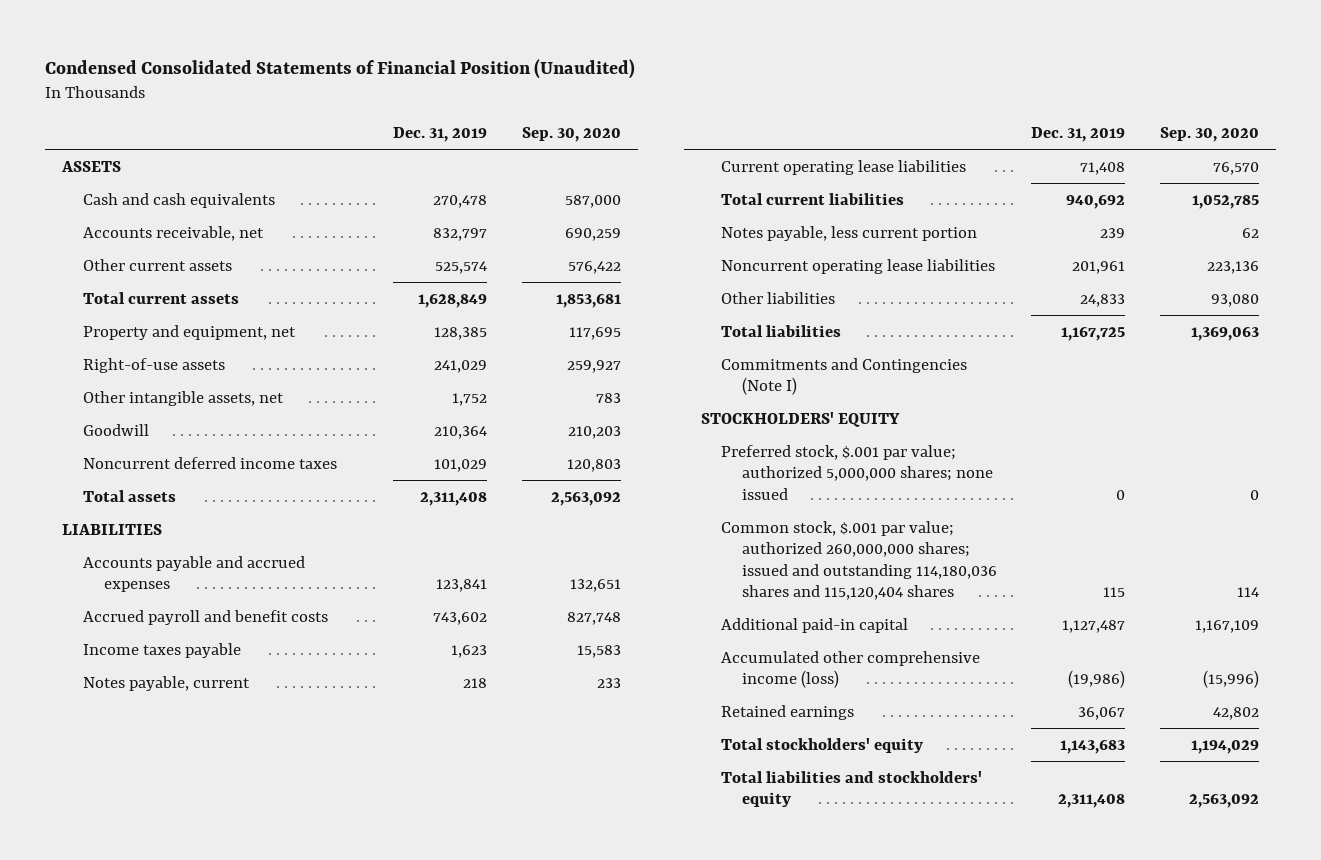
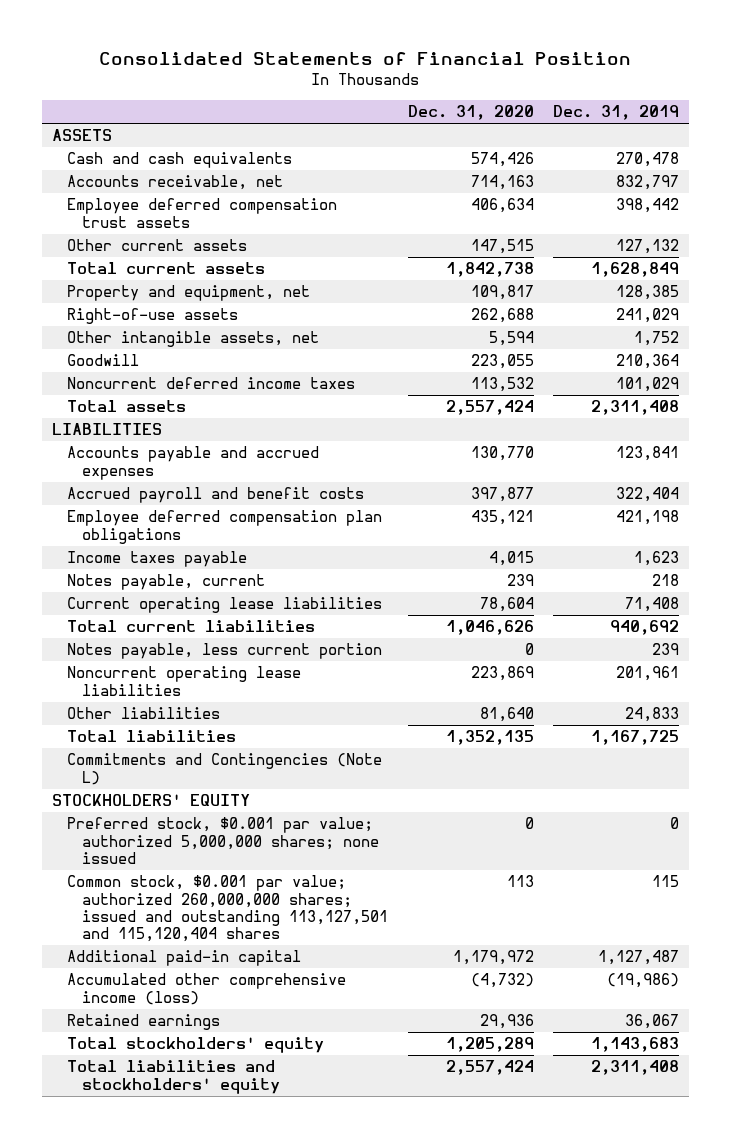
- Condensed Consolidated Statements of Financial Position (Unaudited)
+ Consolidated Statements of Financial Position
- | Dec. 31, 2019 | Sep. 30, 2020
+ | Dec. 31, 2020 | Dec. 31, 2019
- Other current assets | 525,574 | 576,422
+ Employee deferred compensation trust assets | 406,634 | 398,442
+ Other current assets | 147,515 | 127,132
- Accrued payroll and benefit costs | 743,602 | 827,748
+ Accrued payroll and benefit costs | 397,877 | 322,404
+ Employee deferred compensation plan obligations | 435,121 | 421,198
- Commitments and Contingencies (Note I)
+ Commitments and Contingencies (Note L)
- Preferred stock, $.001 par value; authorized 5,000,000 shares; none issued | 0 | 0
- Common stock, $.001 par value; authorized 260,000,000 shares; issued and outstanding 114,180,036 shares and 115,120,404 shares | 115 | 114
+ Preferred stock, $0.001 par value; authorized 5,000,000 shares; none issued | 0 | 0
+ Common stock, $0.001 par value; authorized 260,000,000 shares; issued and outstanding 113,127,501 and 115,120,404 shares | 113 | 115

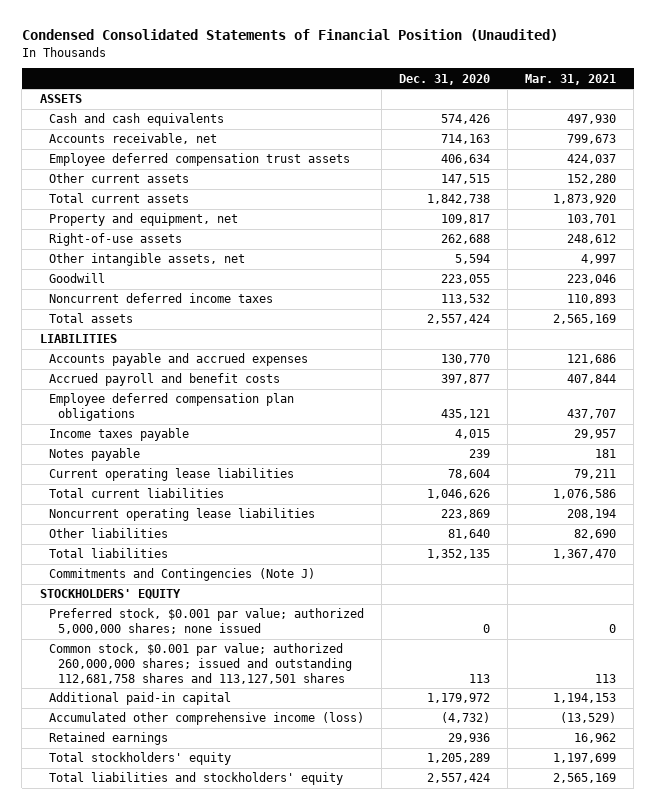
- Consolidated Statements of Financial Position
+ Condensed Consolidated Statements of Financial Position (Unaudited)
- | Dec. 31, 2020 | Dec. 31, 2019
+ | Dec. 31, 2020 | Mar. 31, 2021
- Notes payable, current | 239 | 218
+ Notes payable | 239 | 181
- Notes payable, less current portion | 0 | 239
- Commitments and Contingencies (Note L)
+ Commitments and Contingencies (Note J)
- Common stock, $0.001 par value; authorized 260,000,000 shares; issued and outstanding 113,127,501 and 115,120,404 shares | 113 | 115
+ Common stock, $0.001 par value; authorized 260,000,000 shares; issued and outstanding 112,681,758 shares and 113,127,501 shares | 113 | 113

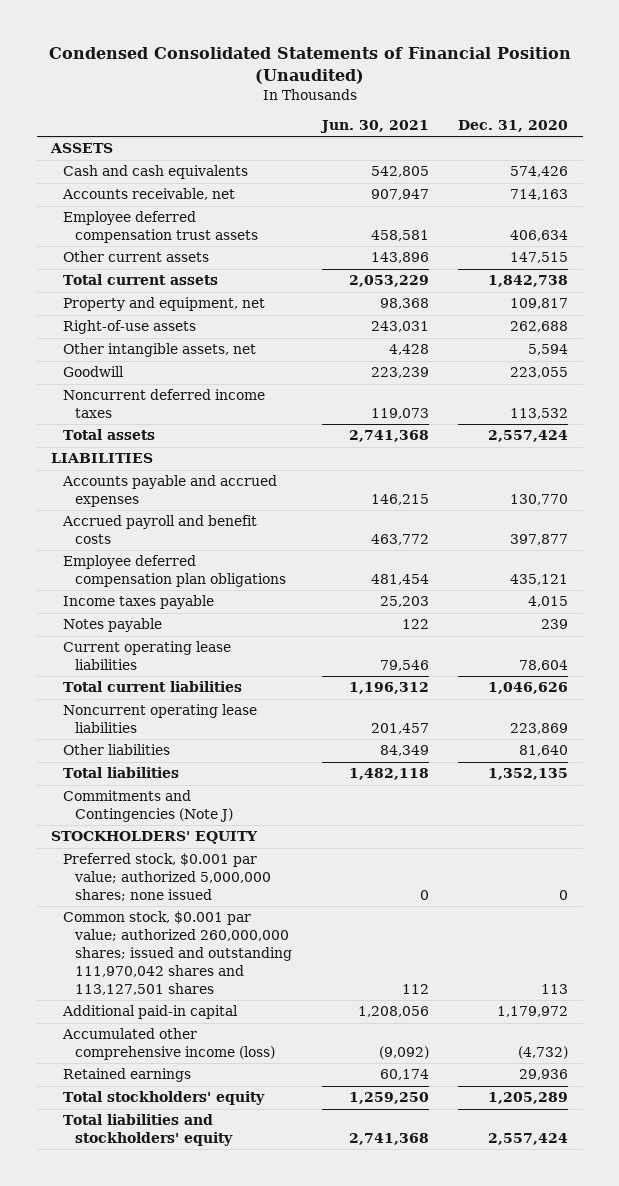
- | Dec. 31, 2020 | Mar. 31, 2021
+ | Jun. 30, 2021 | Dec. 31, 2020
- Common stock, $0.001 par value; authorized 260,000,000 shares; issued and outstanding 112,681,758 shares and 113,127,501 shares | 113 | 113
+ Common stock, $0.001 par value; authorized 260,000,000 shares; issued and outstanding 111,970,042 shares and 113,127,501 shares | 112 | 113

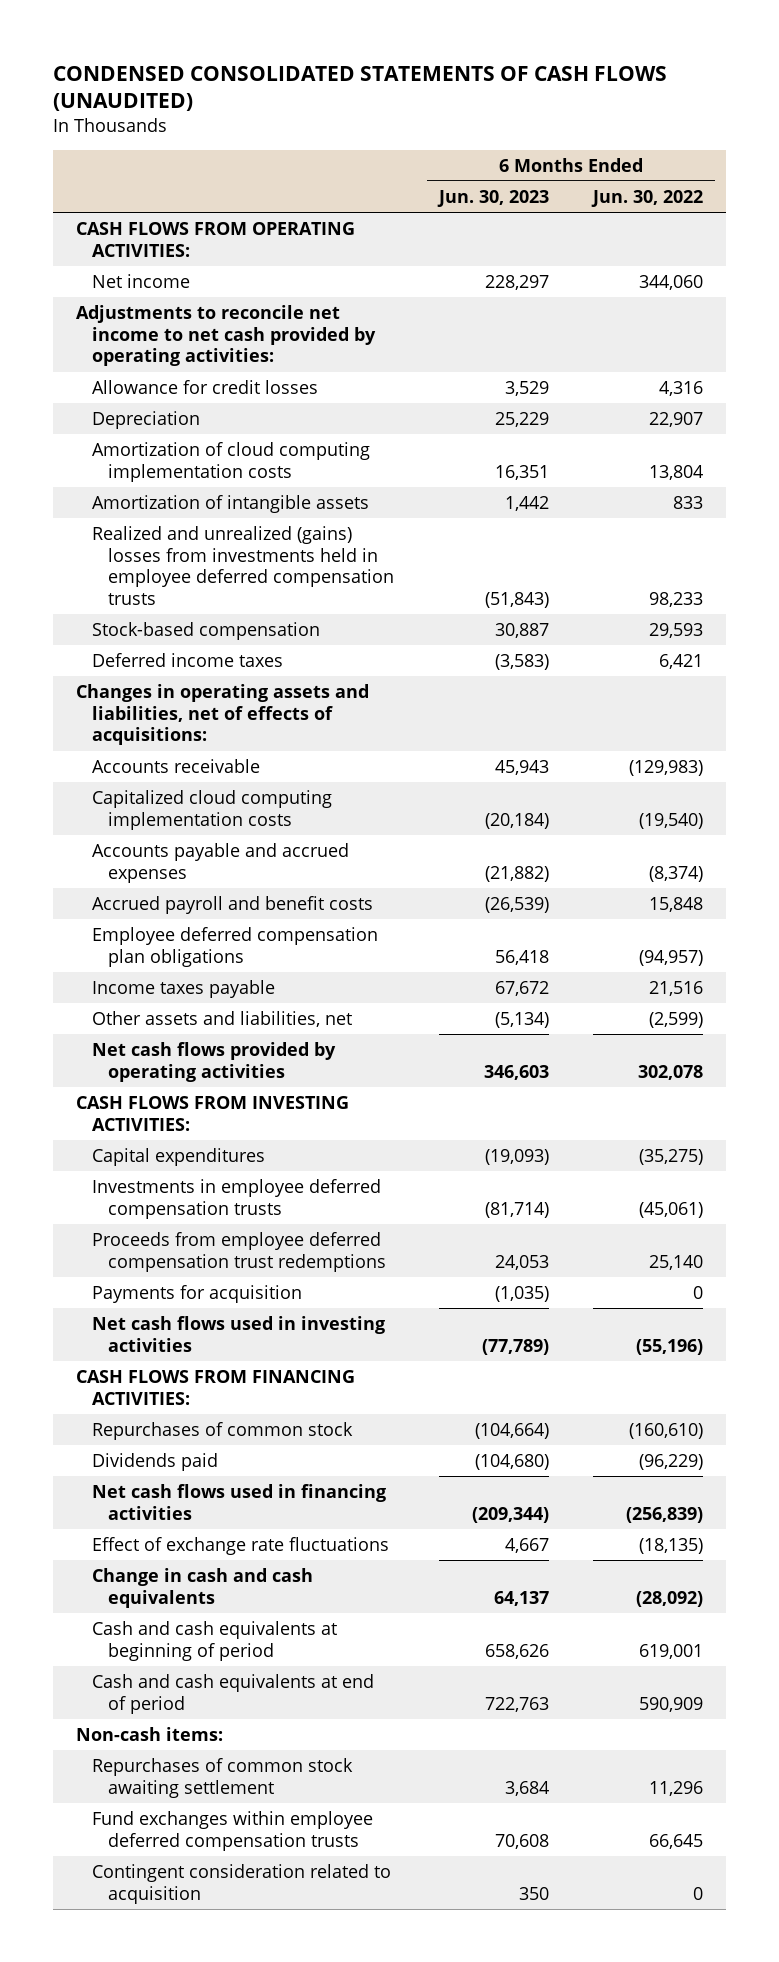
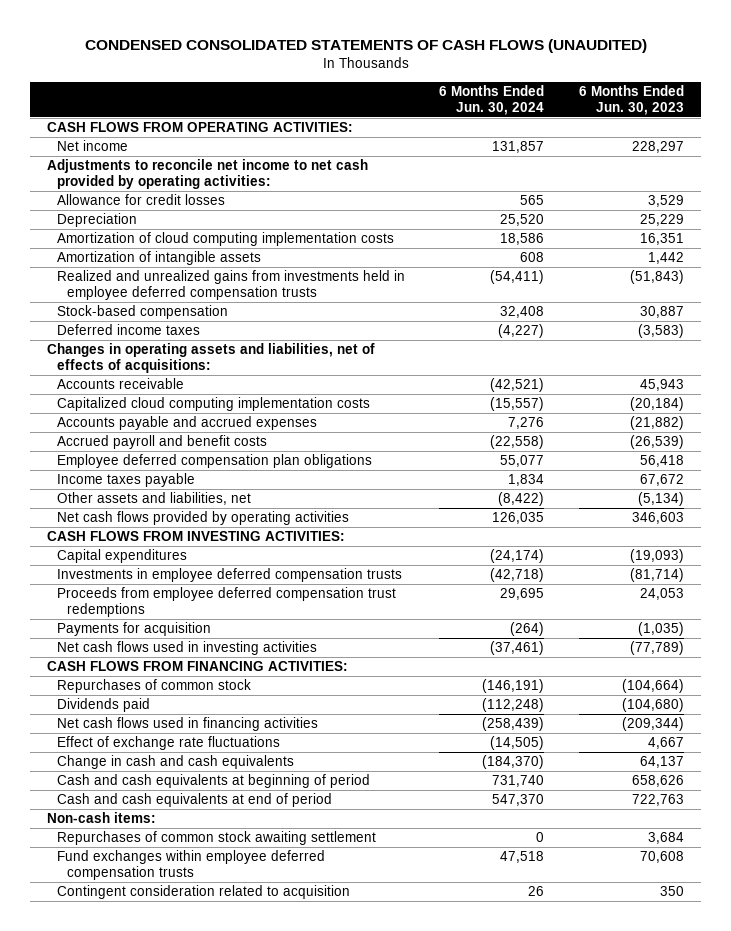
- | 6 Months Ended Jun. 30, 2023 | 6 Months Ended Jun. 30, 2022
+ | 6 Months Ended Jun. 30, 2024 | 6 Months Ended Jun. 30, 2023
- Realized and unrealized (gains) losses from investments held in employee deferred compensation trusts | (51,843) | 98,233
+ Realized and unrealized gains from investments held in employee deferred compensation trusts | (54,411) | (51,843)

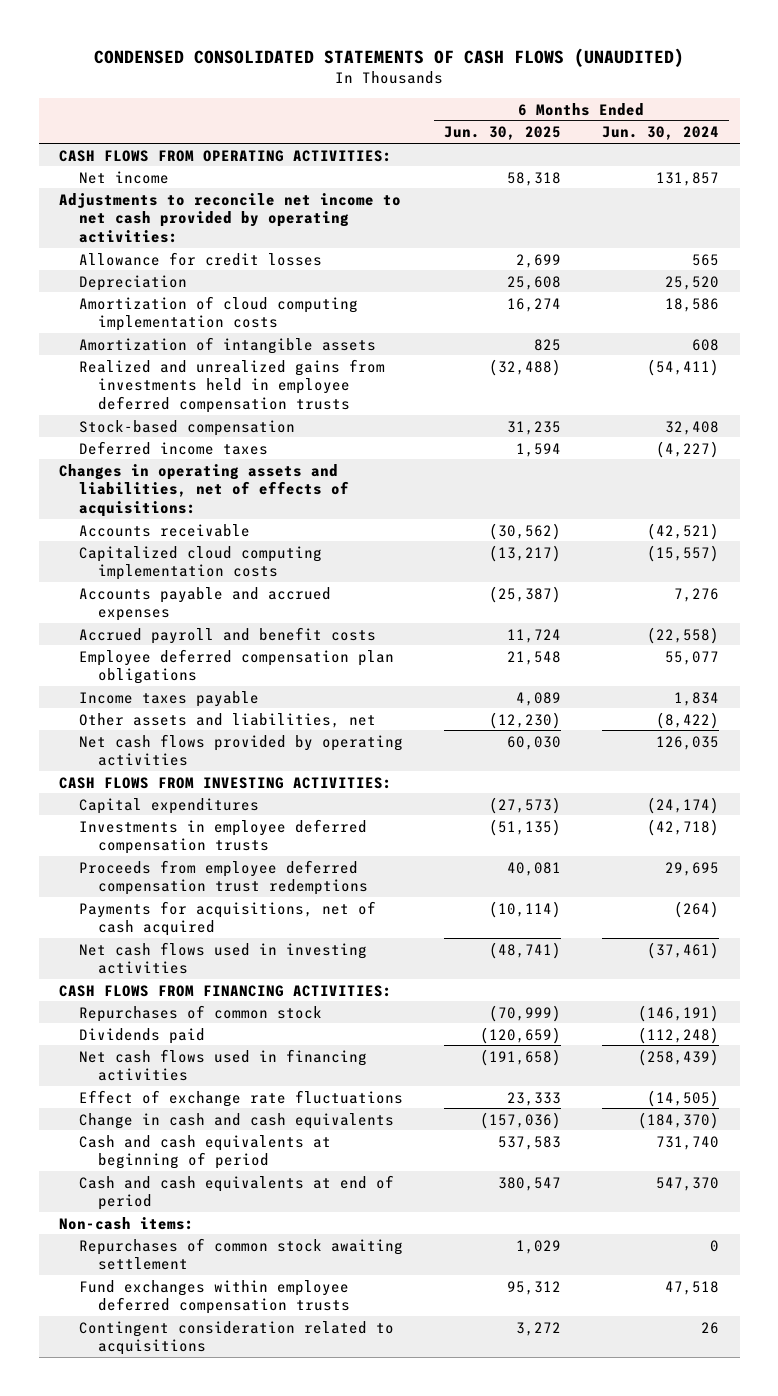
- | 6 Months Ended Jun. 30, 2024 | 6 Months Ended Jun. 30, 2023
+ | 6 Months Ended Jun. 30, 2025 | 6 Months Ended Jun. 30, 2024
- Payments for acquisition | (264) | (1,035)
+ Payments for acquisitions, net of cash acquired | (10,114) | (264)
- Contingent consideration related to acquisition | 26 | 350
+ Contingent consideration related to acquisitions | 3,272 | 26

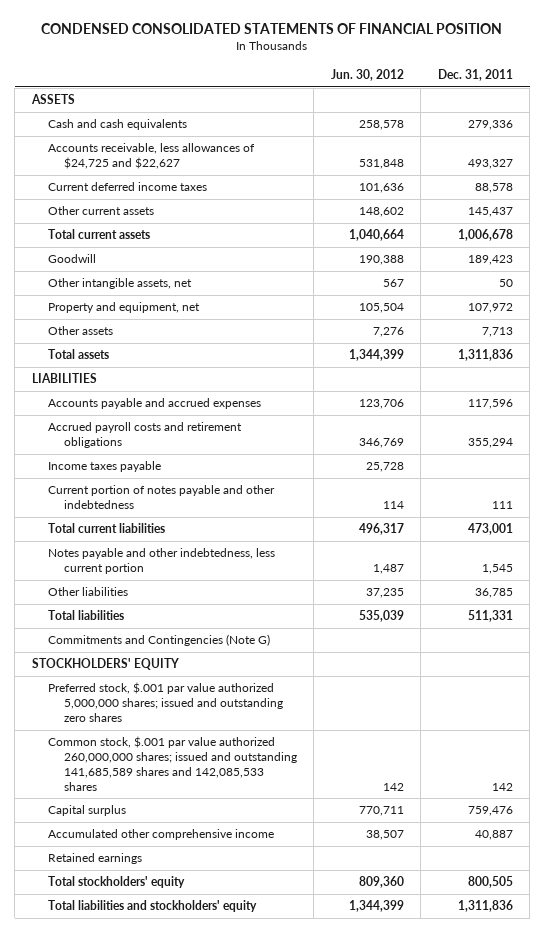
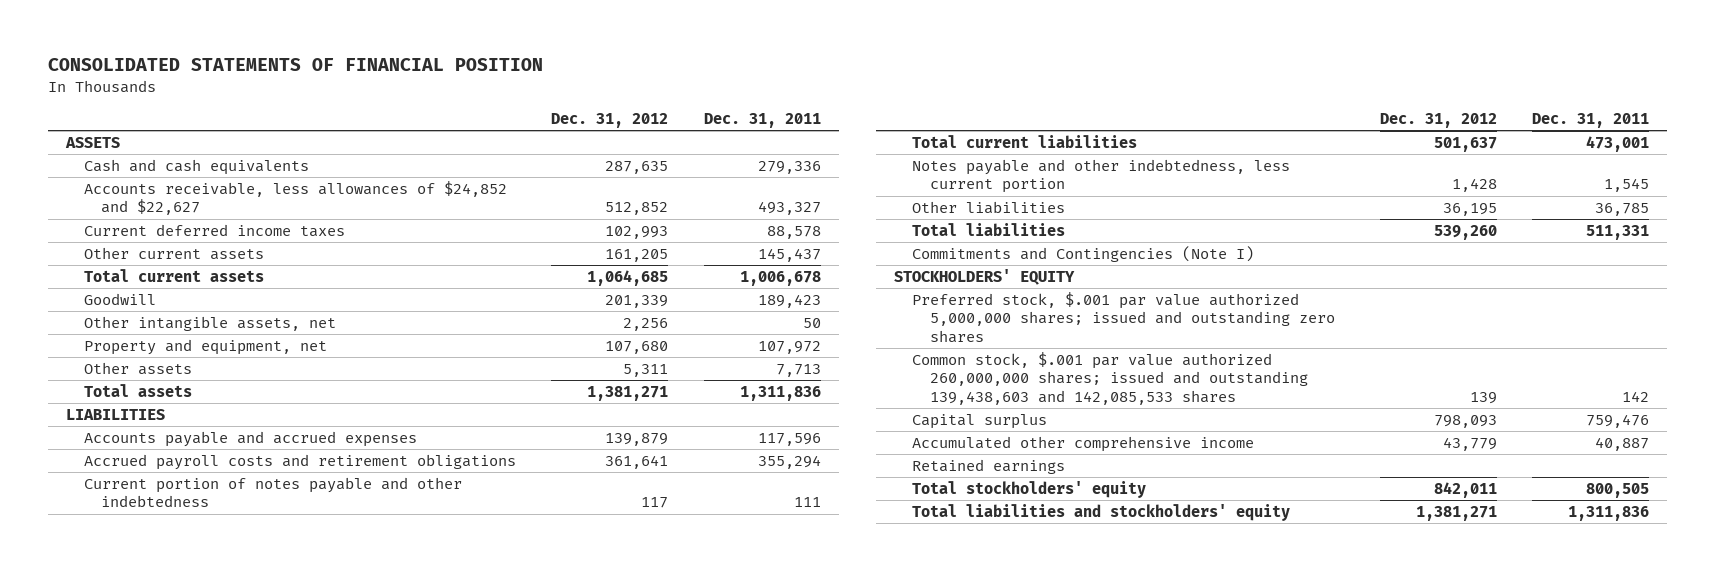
- CONDENSED CONSOLIDATED STATEMENTS OF FINANCIAL POSITION
+ CONSOLIDATED STATEMENTS OF FINANCIAL POSITION
- | Jun. 30, 2012 | Dec. 31, 2011
+ | Dec. 31, 2012 | Dec. 31, 2011
- Accounts receivable, less allowances of $24,725 and $22,627 | 531,848 | 493,327
+ Accounts receivable, less allowances of $24,852 and $22,627 | 512,852 | 493,327
- Income taxes payable | 25,728 |
- Commitments and Contingencies (Note G)
+ Commitments and Contingencies (Note I)
- Common stock, $.001 par value authorized 260,000,000 shares; issued and outstanding 141,685,589 shares and 142,085,533 shares | 142 | 142
+ Common stock, $.001 par value authorized 260,000,000 shares; issued and outstanding 139,438,603 and 142,085,533 shares | 139 | 142

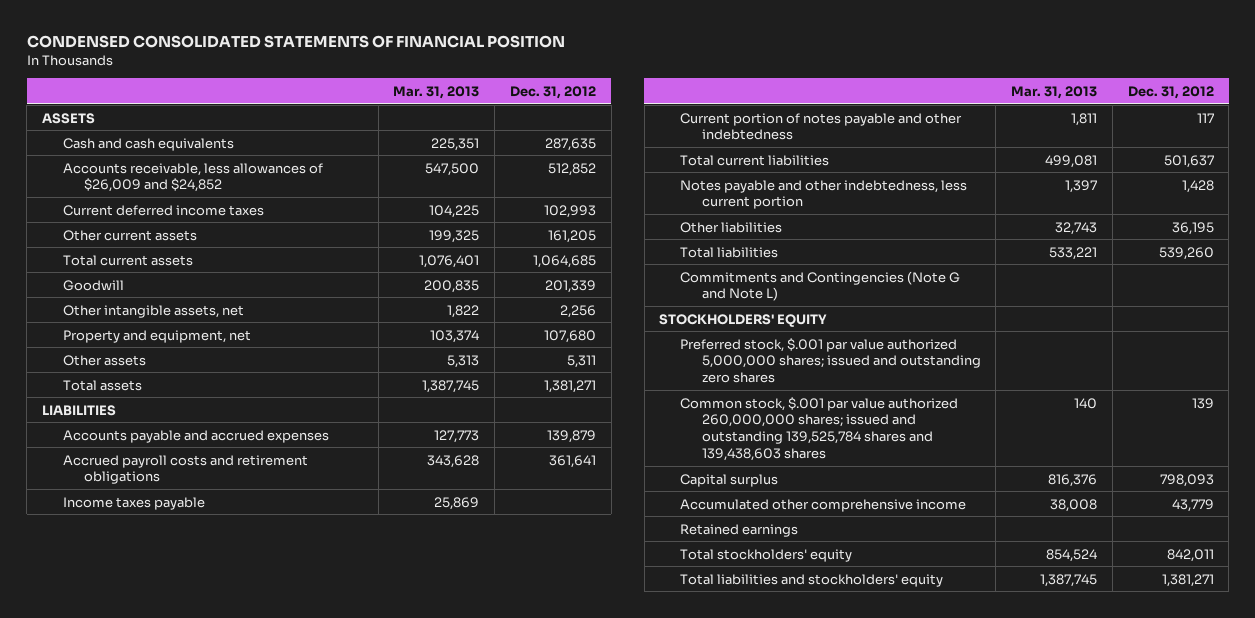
- CONSOLIDATED STATEMENTS OF FINANCIAL POSITION
+ CONDENSED CONSOLIDATED STATEMENTS OF FINANCIAL POSITION
- | Dec. 31, 2012 | Dec. 31, 2011
+ | Mar. 31, 2013 | Dec. 31, 2012
- Accounts receivable, less allowances of $24,852 and $22,627 | 512,852 | 493,327
+ Accounts receivable, less allowances of $26,009 and $24,852 | 547,500 | 512,852
+ Income taxes payable | 25,869 |
- Commitments and Contingencies (Note I)
+ Commitments and Contingencies (Note G and Note L)
- Common stock, $.001 par value authorized 260,000,000 shares; issued and outstanding 139,438,603 and 142,085,533 shares | 139 | 142
+ Common stock, $.001 par value authorized 260,000,000 shares; issued and outstanding 139,525,784 shares and 139,438,603 shares | 140 | 139

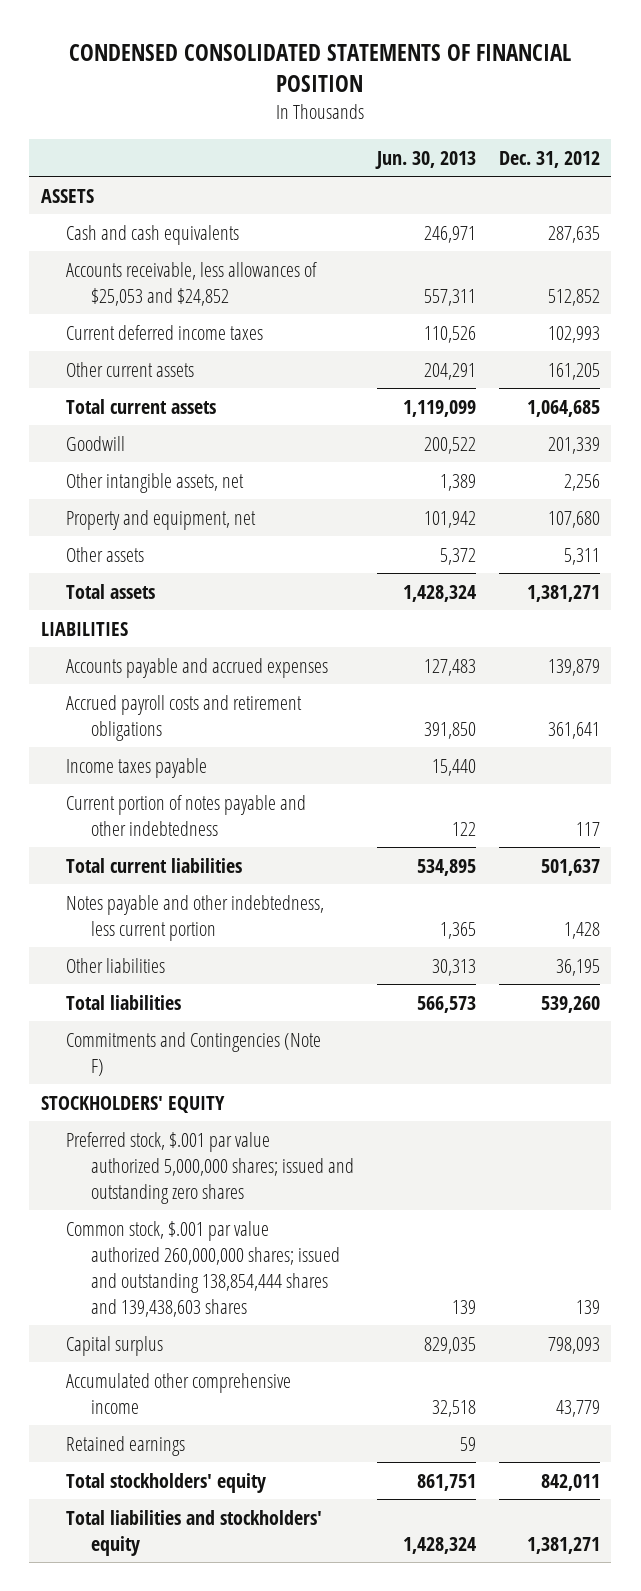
- | Mar. 31, 2013 | Dec. 31, 2012
+ | Jun. 30, 2013 | Dec. 31, 2012
- Accounts receivable, less allowances of $26,009 and $24,852 | 547,500 | 512,852
+ Accounts receivable, less allowances of $25,053 and $24,852 | 557,311 | 512,852
- Commitments and Contingencies (Note G and Note L)
+ Commitments and Contingencies (Note F)
- Common stock, $.001 par value authorized 260,000,000 shares; issued and outstanding 139,525,784 shares and 139,438,603 shares | 140 | 139
+ Common stock, $.001 par value authorized 260,000,000 shares; issued and outstanding 138,854,444 shares and 139,438,603 shares | 139 | 139

